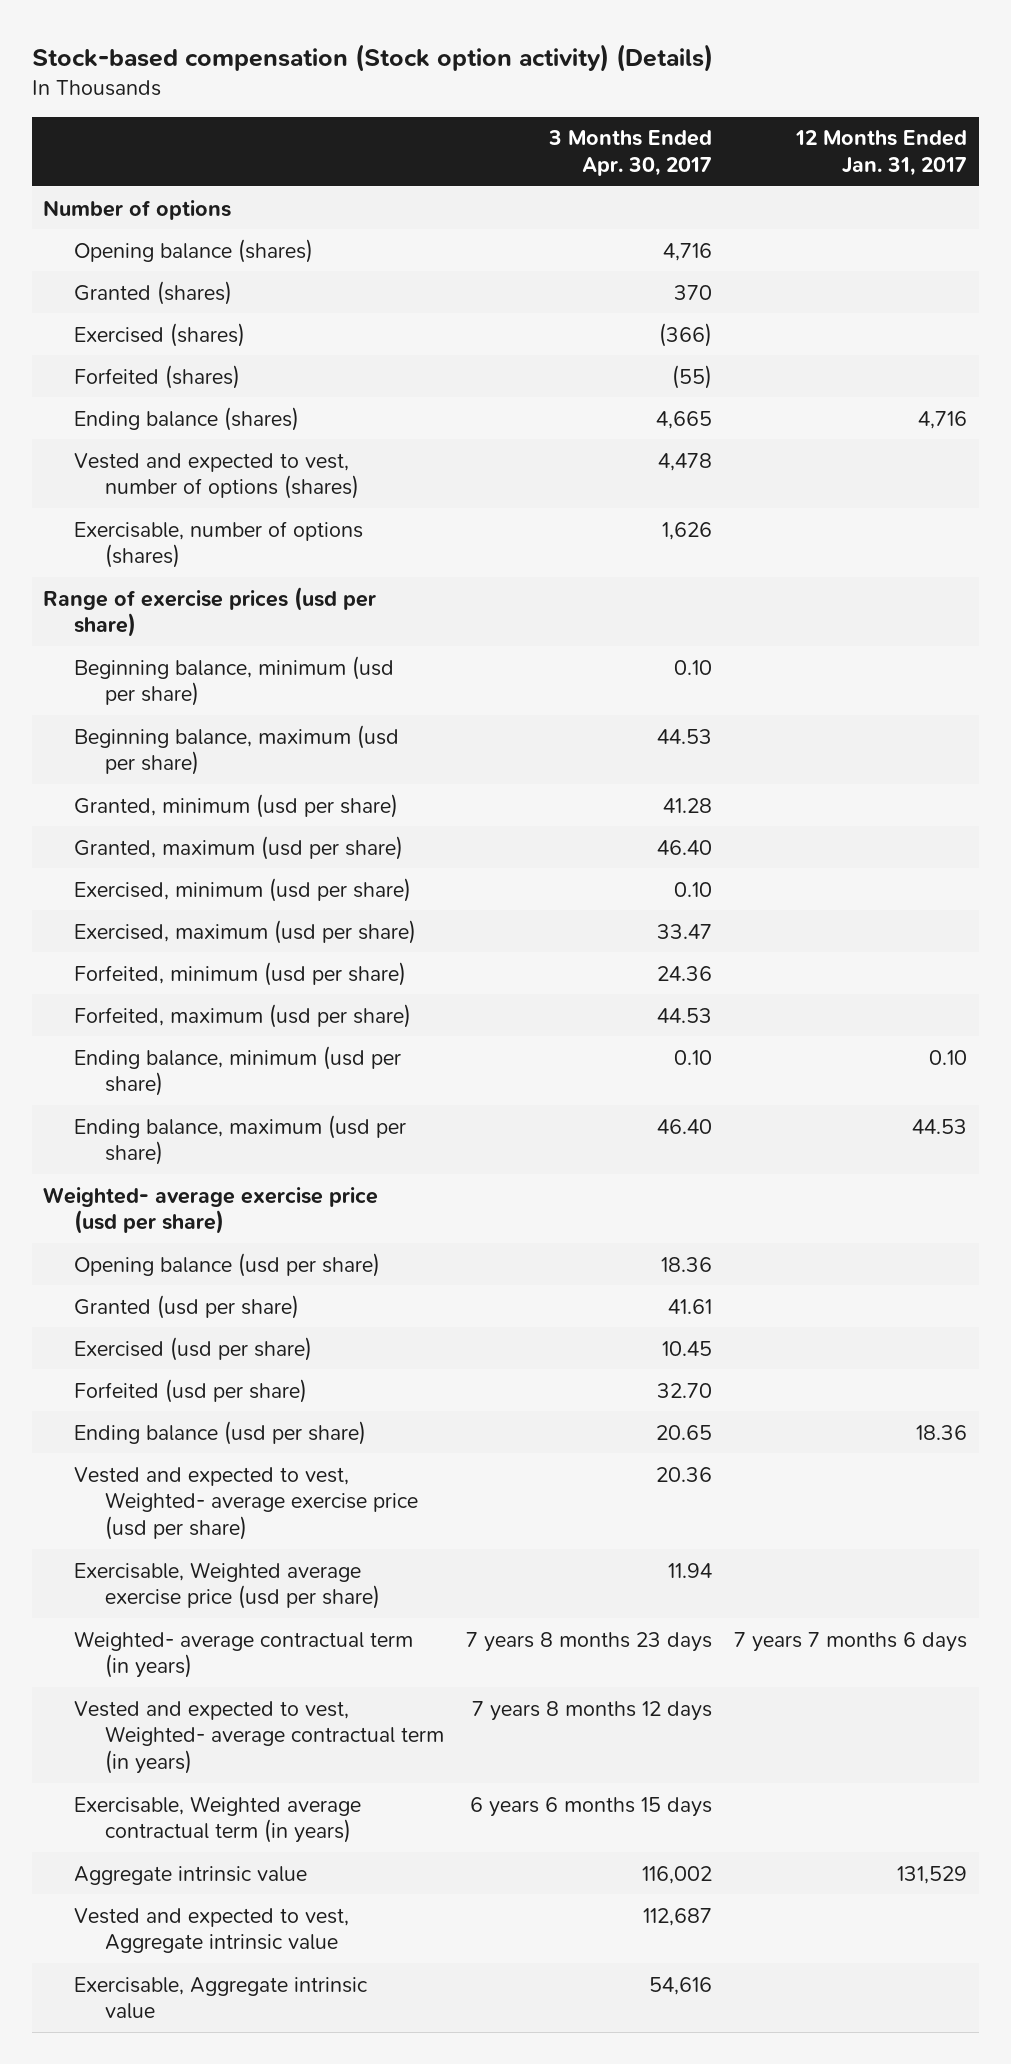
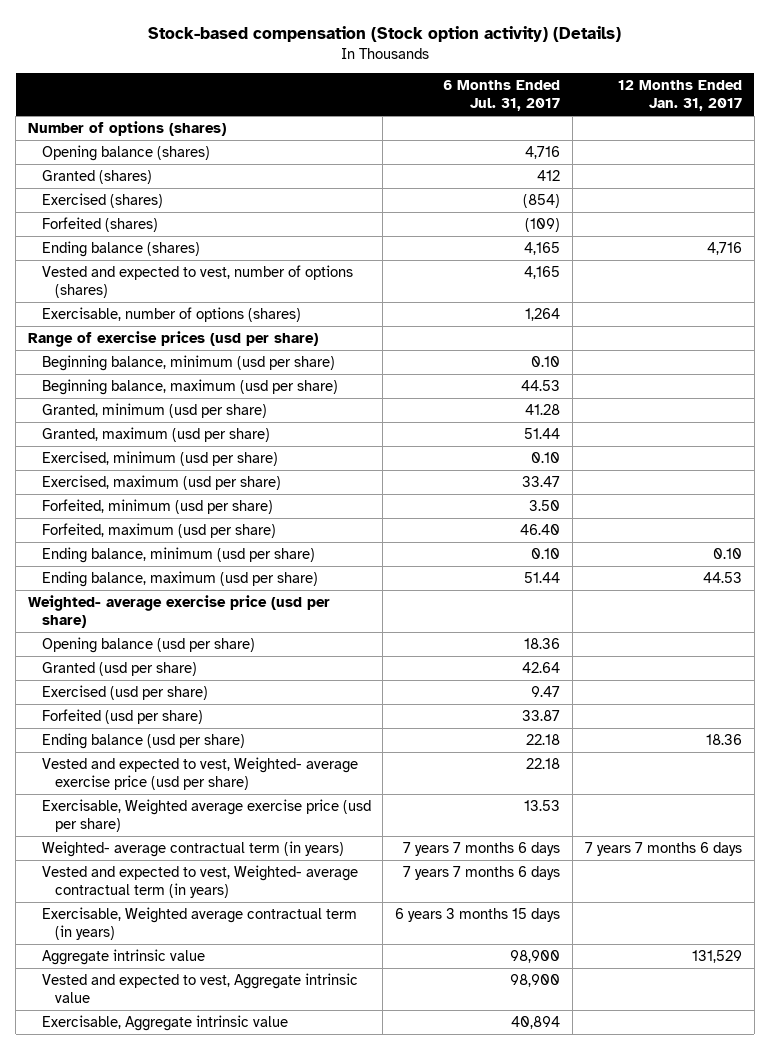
- | 3 Months Ended Apr. 30, 2017 | 12 Months Ended Jan. 31, 2017
+ | 6 Months Ended Jul. 31, 2017 | 12 Months Ended Jan. 31, 2017
- Number of options
+ Number of options (shares)

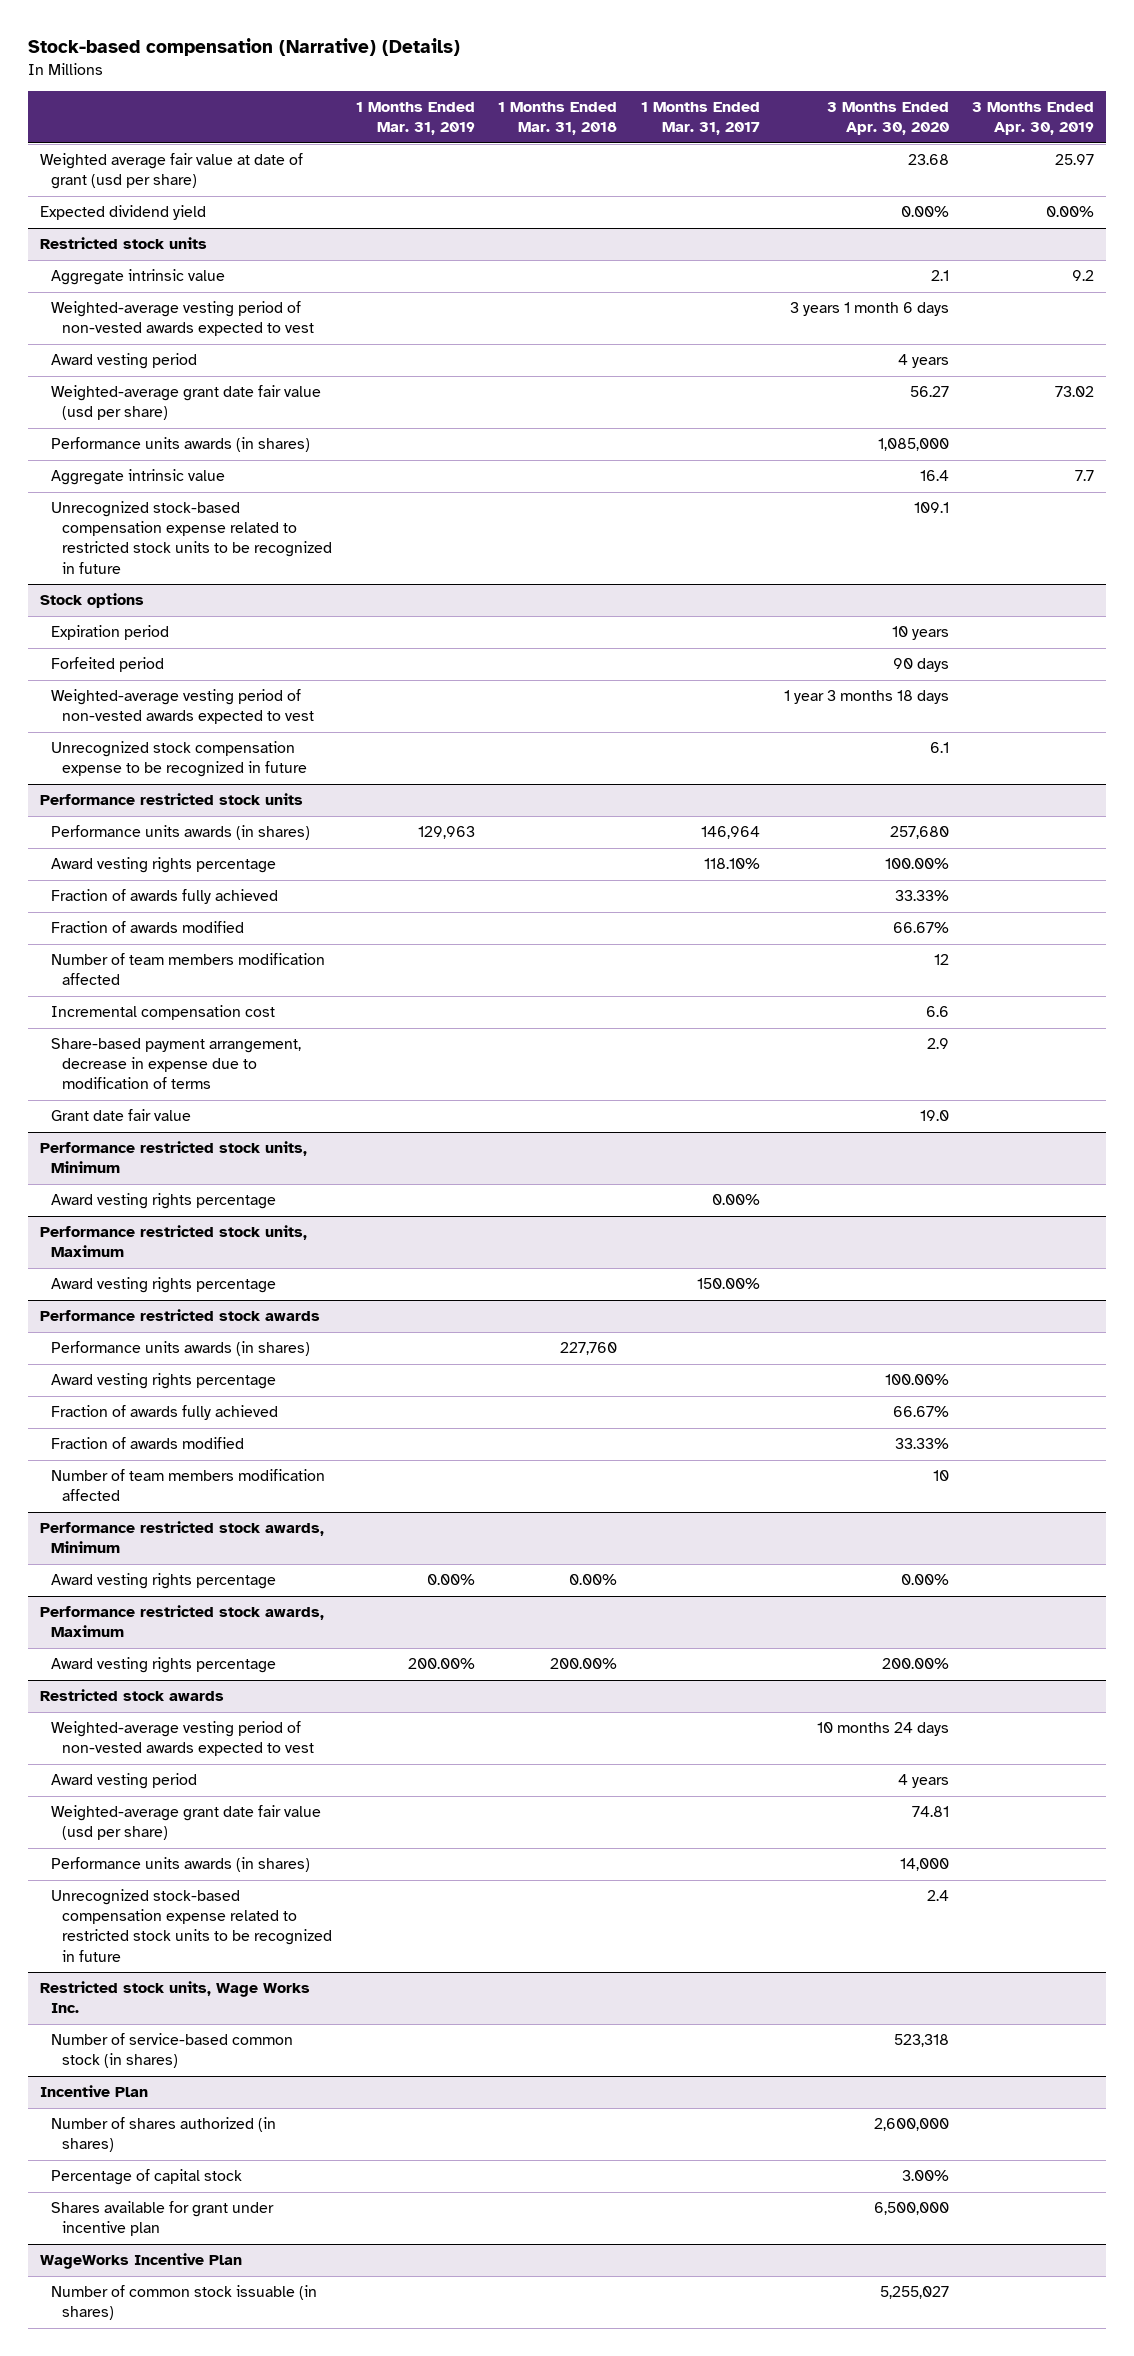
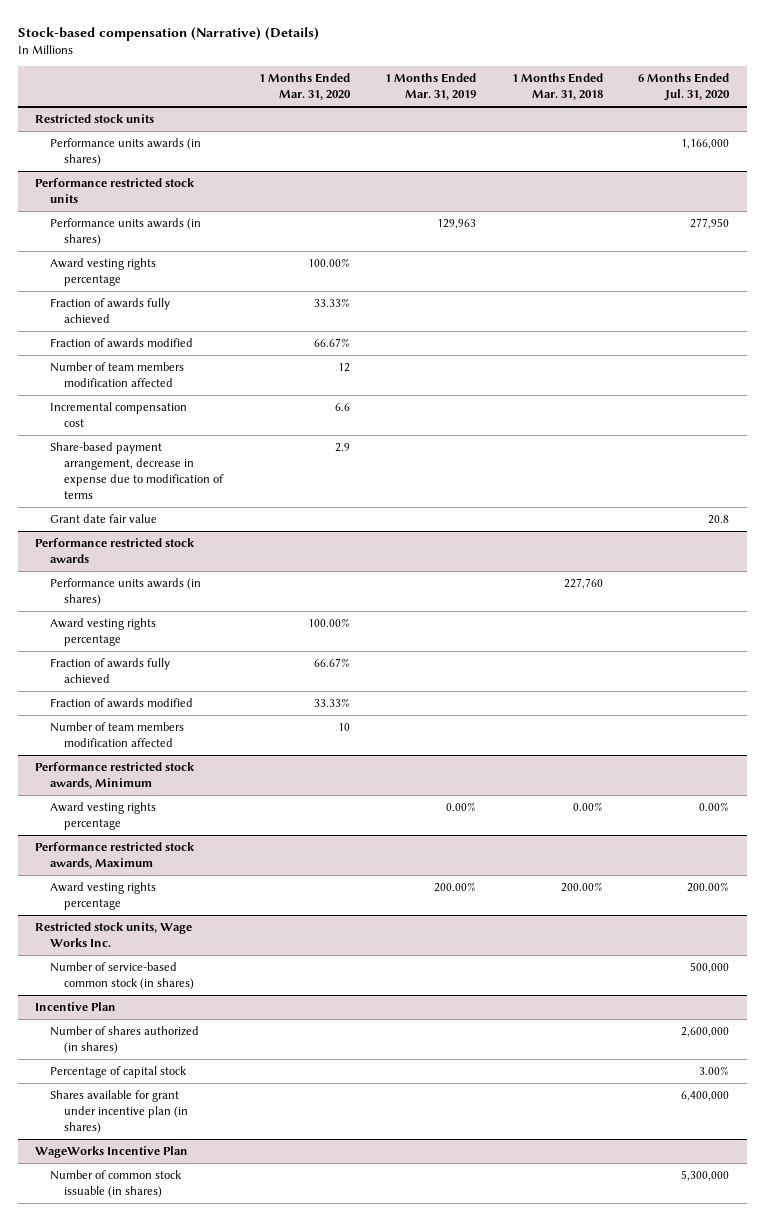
- | 1 Months Ended Mar. 31, 2019 | 1 Months Ended Mar. 31, 2018 | 1 Months Ended Mar. 31, 2017 | 3 Months Ended Apr. 30, 2020 | 3 Months Ended Apr. 30, 2019
+ | 1 Months Ended Mar. 31, 2020 | 1 Months Ended Mar. 31, 2019 | 1 Months Ended Mar. 31, 2018 | 6 Months Ended Jul. 31, 2020
- Weighted average fair value at date of grant (usd per share) | | | | 23.68 | 25.97
- Expected dividend yield | | | | 0.00% | 0.00%
@ Restricted stock units
- Aggregate intrinsic value | | | | 2.1 | 9.2
- Weighted-average vesting period of non-vested awards expected to vest | | | | 3 years 1 month 6 days |
- Award vesting period | | | | 4 years |
- Weighted-average grant date fair value (usd per share) | | | | 56.27 | 73.02
- Aggregate intrinsic value | | | | 16.4 | 7.7
- Unrecognized stock-based compensation expense related to restricted stock units to be recognized in future | | | | 109.1 |
- Stock options
- Expiration period | | | | 10 years |
- Forfeited period | | | | 90 days |
- Weighted-average vesting period of non-vested awards expected to vest | | | | 1 year 3 months 18 days |
- Unrecognized stock compensation expense to be recognized in future | | | | 6.1 |
- Performance restricted stock units, Minimum
- Award vesting rights percentage | | | 0.00% | |
- Performance restricted stock units, Maximum
- Award vesting rights percentage | | | 150.00% | |
- Restricted stock awards
- Weighted-average vesting period of non-vested awards expected to vest | | | | 10 months 24 days |
- Award vesting period | | | | 4 years |
- Weighted-average grant date fair value (usd per share) | | | | 74.81 |
- Performance units awards (in shares) | | | | 14,000 |
- Unrecognized stock-based compensation expense related to restricted stock units to be recognized in future | | | | 2.4 |
@ Incentive Plan
- Shares available for grant under incentive plan | | | | 6,500,000 |
+ Shares available for grant under incentive plan (in shares) | | | | 6,400,000

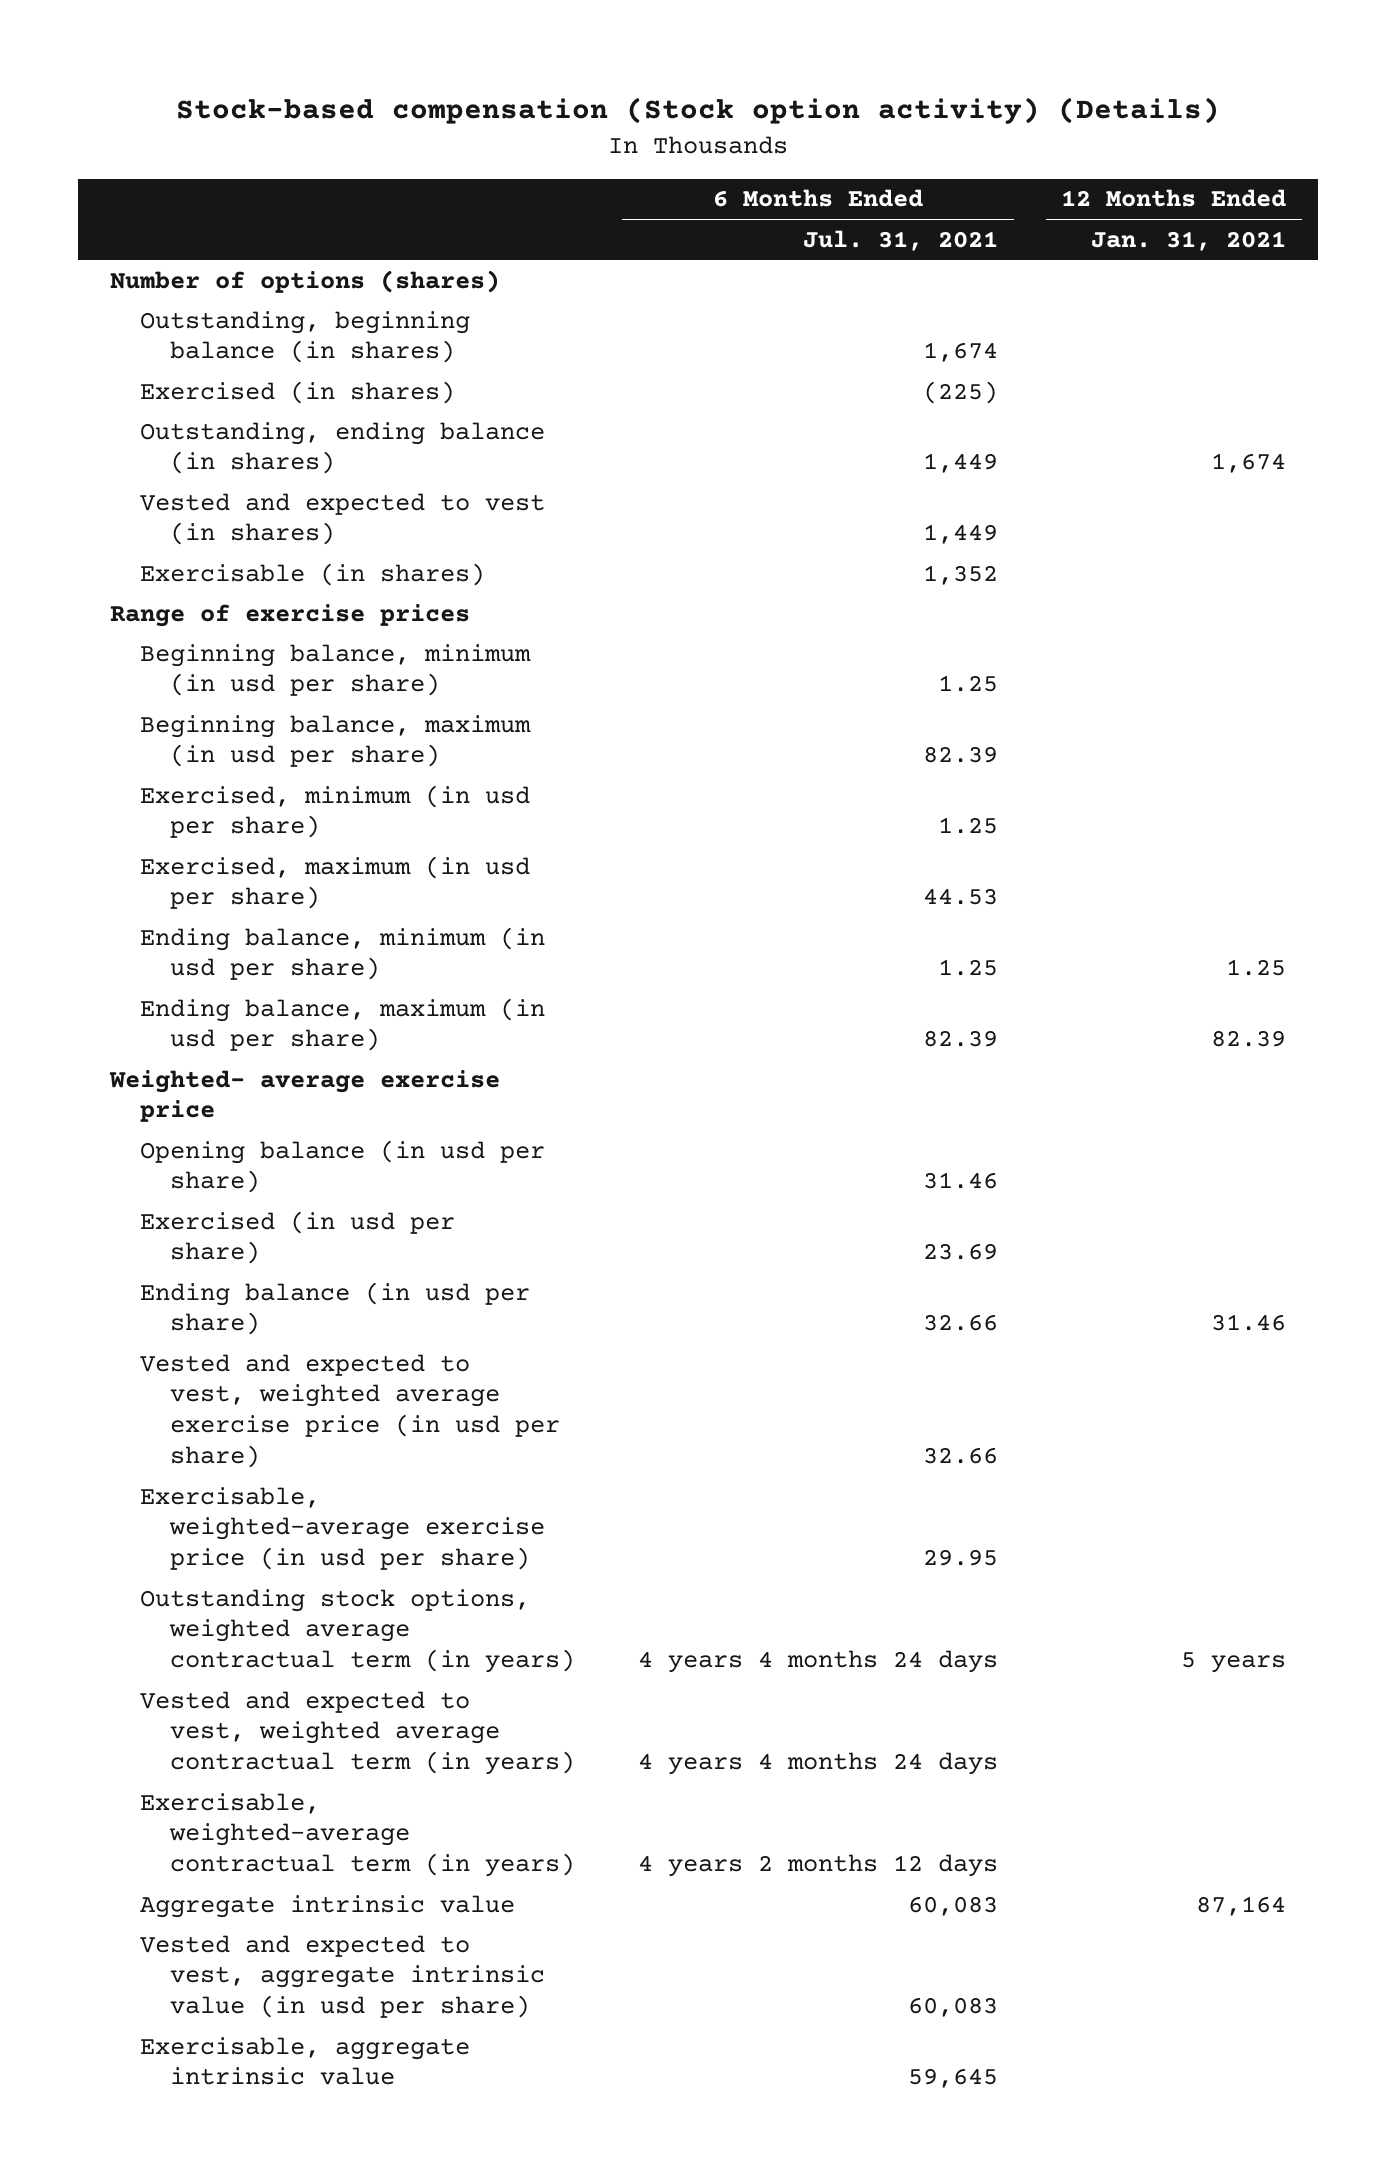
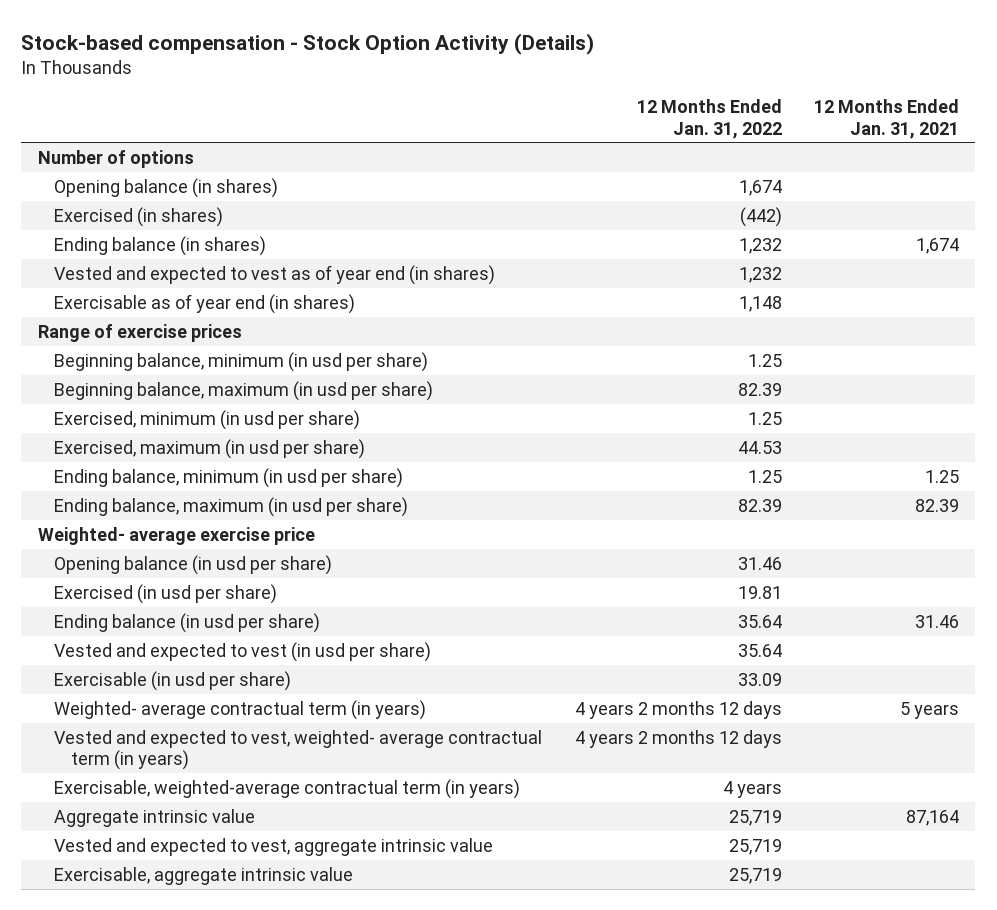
- Stock-based compensation (Stock option activity) (Details)
+ Stock-based compensation - Stock Option Activity (Details)
- | 6 Months Ended Jul. 31, 2021 | 12 Months Ended Jan. 31, 2021
+ | 12 Months Ended Jan. 31, 2022 | 12 Months Ended Jan. 31, 2021
- Number of options (shares)
- Outstanding, beginning balance (in shares) | 1,674 |
+ Number of options
+ Opening balance (in shares) | 1,674 |
- Outstanding, ending balance (in shares) | 1,449 | 1,674
- Vested and expected to vest (in shares) | 1,449 |
- Exercisable (in shares) | 1,352 |
+ Ending balance (in shares) | 1,232 | 1,674
+ Vested and expected to vest as of year end (in shares) | 1,232 |
+ Exercisable as of year end (in shares) | 1,148 |
- Vested and expected to vest, weighted average exercise price (in usd per share) | 32.66 |
- Exercisable, weighted-average exercise price (in usd per share) | 29.95 |
- Outstanding stock options, weighted average contractual term (in years) | 4 years 4 months 24 days | 5 years
- Vested and expected to vest, weighted average contractual term (in years) | 4 years 4 months 24 days |
+ Vested and expected to vest (in usd per share) | 35.64 |
+ Exercisable (in usd per share) | 33.09 |
+ Weighted- average contractual term (in years) | 4 years 2 months 12 days | 5 years
+ Vested and expected to vest, weighted- average contractual term (in years) | 4 years 2 months 12 days |
- Vested and expected to vest, aggregate intrinsic value (in usd per share) | 60,083 |
+ Vested and expected to vest, aggregate intrinsic value | 25,719 |

